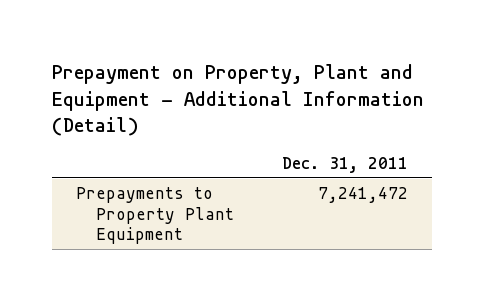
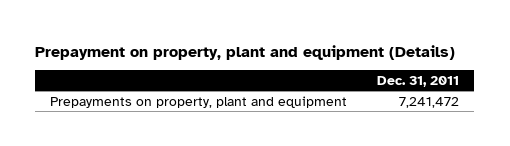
- Prepayment on Property, Plant and Equipment - Additional Information (Detail)
+ Prepayment on property, plant and equipment (Details)
- Prepayments to Property Plant Equipment | 7,241,472
+ Prepayments on property, plant and equipment | 7,241,472

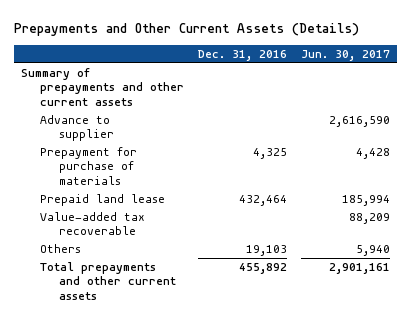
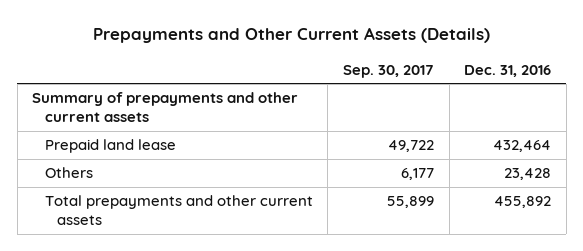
- | Dec. 31, 2016 | Jun. 30, 2017
+ | Sep. 30, 2017 | Dec. 31, 2016
- Advance to supplier | | 2,616,590
- Prepayment for purchase of materials | 4,325 | 4,428
- Value-added tax recoverable | | 88,209
- Others | 19,103 | 5,940
+ Others | 6,177 | 23,428

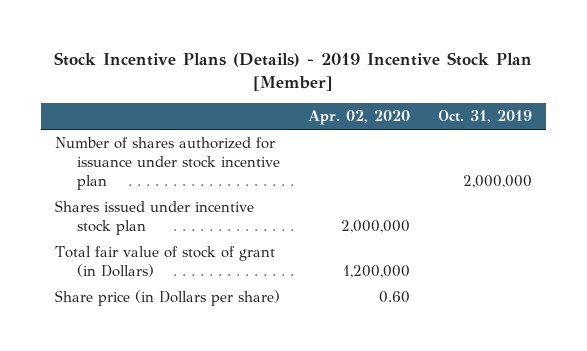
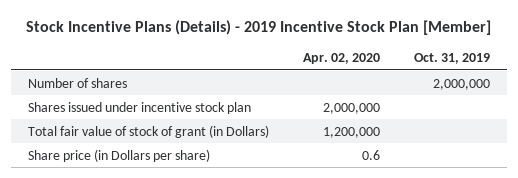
- Number of shares authorized for issuance under stock incentive plan | | 2,000,000
+ Number of shares | | 2,000,000
- Share price (in Dollars per share) | 0.60 |
+ Share price (in Dollars per share) | 0.6 |

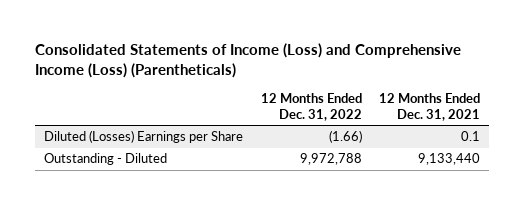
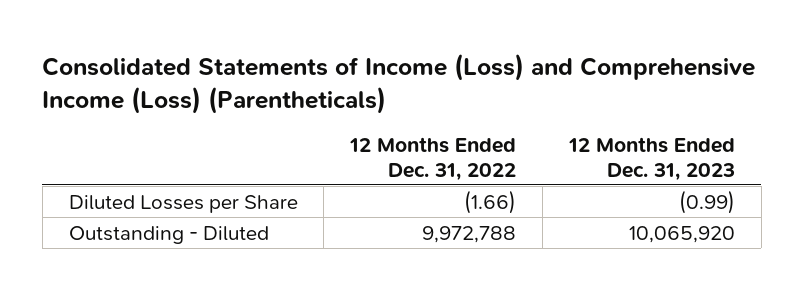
- | 12 Months Ended Dec. 31, 2022 | 12 Months Ended Dec. 31, 2021
+ | 12 Months Ended Dec. 31, 2022 | 12 Months Ended Dec. 31, 2023
- Diluted (Losses) Earnings per Share | (1.66) | 0.1
+ Diluted Losses per Share | (1.66) | (0.99)

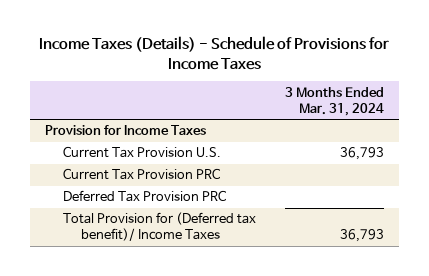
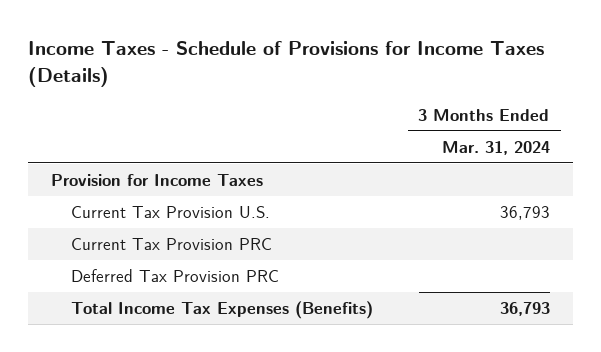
- Income Taxes (Details) - Schedule of Provisions for Income Taxes
+ Income Taxes - Schedule of Provisions for Income Taxes (Details)
- Total Provision for (Deferred tax benefit)/ Income Taxes | 36,793
+ Total Income Tax Expenses (Benefits) | 36,793

